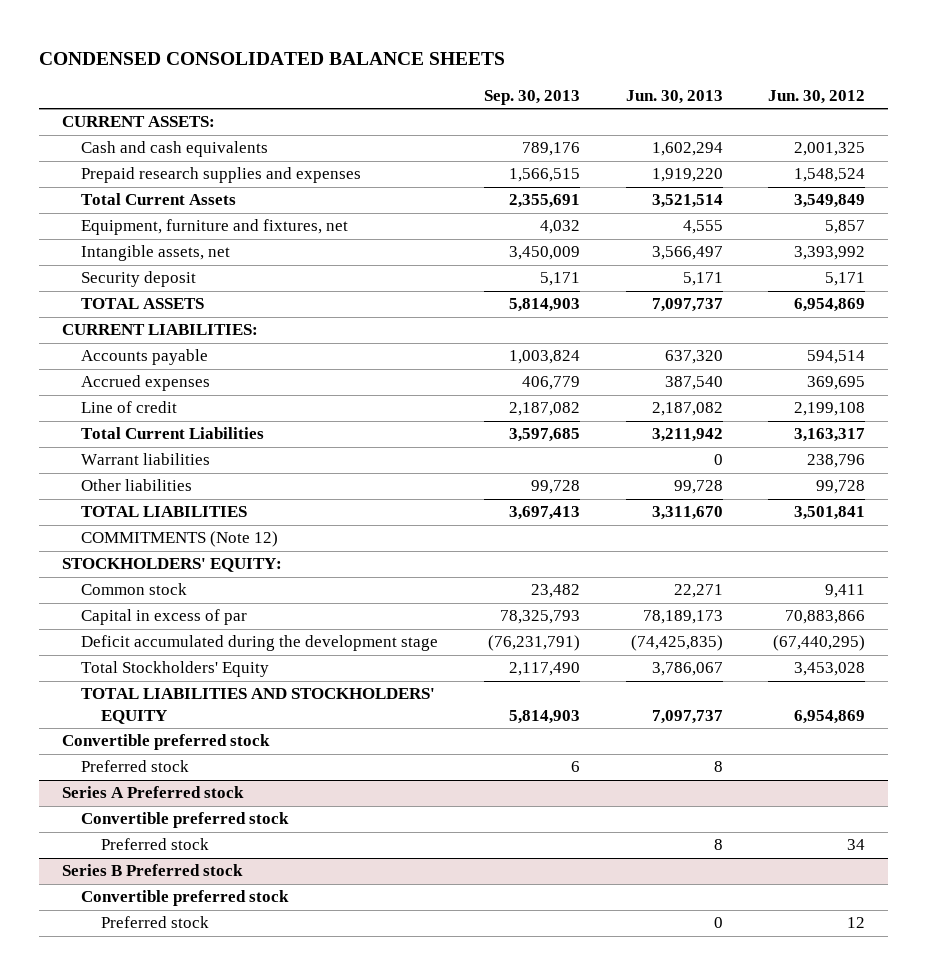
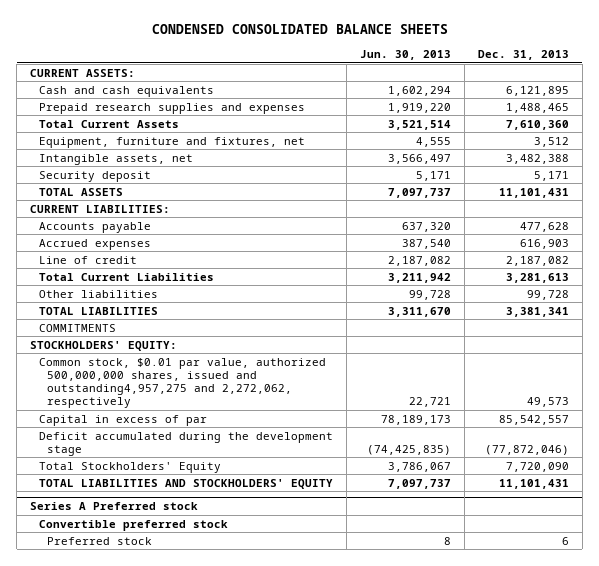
- | Sep. 30, 2013 | Jun. 30, 2013 | Jun. 30, 2012
+ | Jun. 30, 2013 | Dec. 31, 2013
- Warrant liabilities | | 0 | 238,796
- COMMITMENTS (Note 12)
+ COMMITMENTS
- Common stock | 23,482 | 22,271 | 9,411
+ Common stock, $0.01 par value, authorized 500,000,000 shares, issued and outstanding4,957,275 and 2,272,062, respectively | 22,721 | 49,573
- Convertible preferred stock
- Preferred stock | 6 | 8 |
- Series B Preferred stock
- Convertible preferred stock
- Preferred stock | | 0 | 12

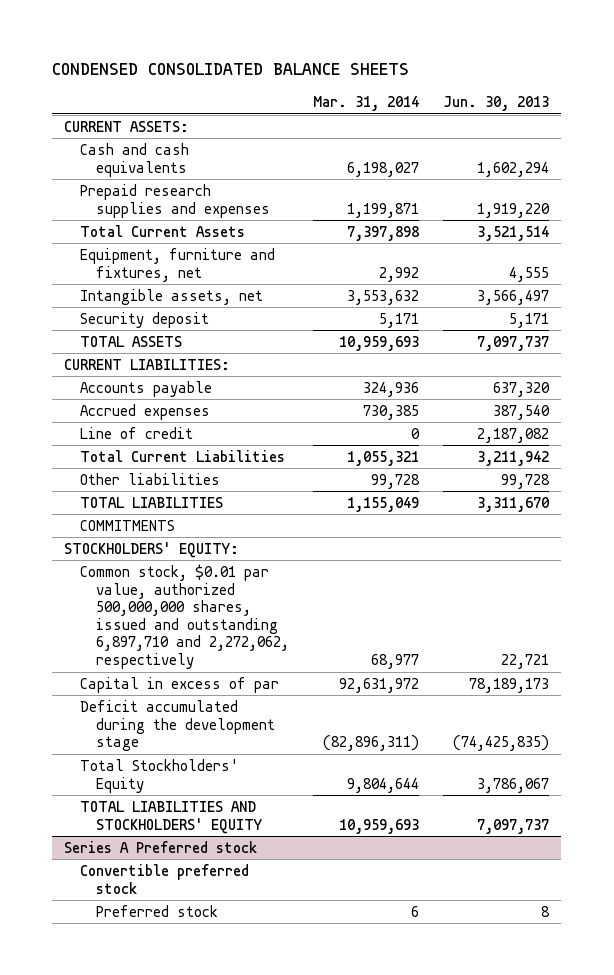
- | Jun. 30, 2013 | Dec. 31, 2013
+ | Mar. 31, 2014 | Jun. 30, 2013
- Common stock, $0.01 par value, authorized 500,000,000 shares, issued and outstanding4,957,275 and 2,272,062, respectively | 22,721 | 49,573
+ Common stock, $0.01 par value, authorized 500,000,000 shares, issued and outstanding 6,897,710 and 2,272,062, respectively | 68,977 | 22,721

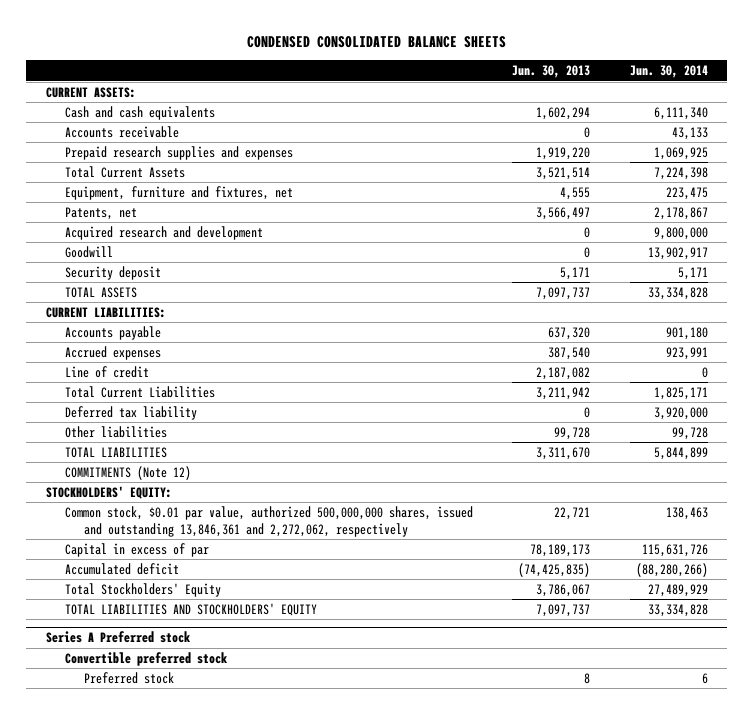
- | Mar. 31, 2014 | Jun. 30, 2013
+ | Jun. 30, 2013 | Jun. 30, 2014
+ Accounts receivable | 0 | 43,133
- Intangible assets, net | 3,553,632 | 3,566,497
+ Patents, net | 3,566,497 | 2,178,867
+ Acquired research and development | 0 | 9,800,000
+ Goodwill | 0 | 13,902,917
+ Deferred tax liability | 0 | 3,920,000
- COMMITMENTS
+ COMMITMENTS (Note 12)
- Common stock, $0.01 par value, authorized 500,000,000 shares, issued and outstanding 6,897,710 and 2,272,062, respectively | 68,977 | 22,721
+ Common stock, $0.01 par value, authorized 500,000,000 shares, issued and outstanding 13,846,361 and 2,272,062, respectively | 22,721 | 138,463
- Deficit accumulated during the development stage | (82,896,311) | (74,425,835)
+ Accumulated deficit | (74,425,835) | (88,280,266)

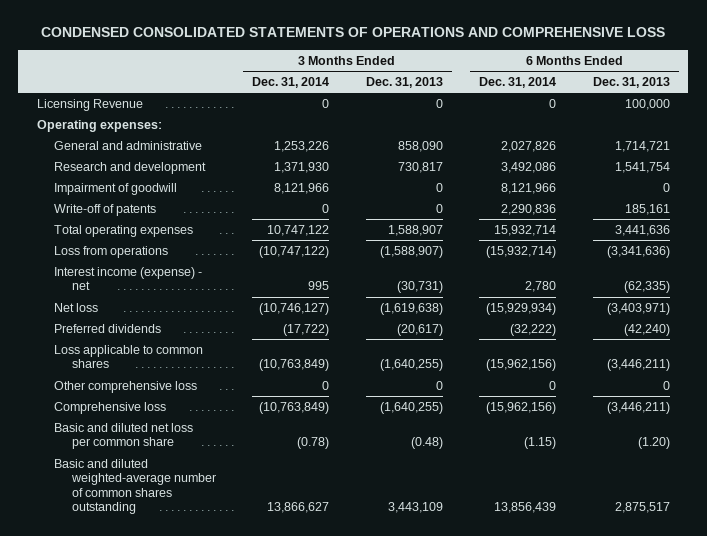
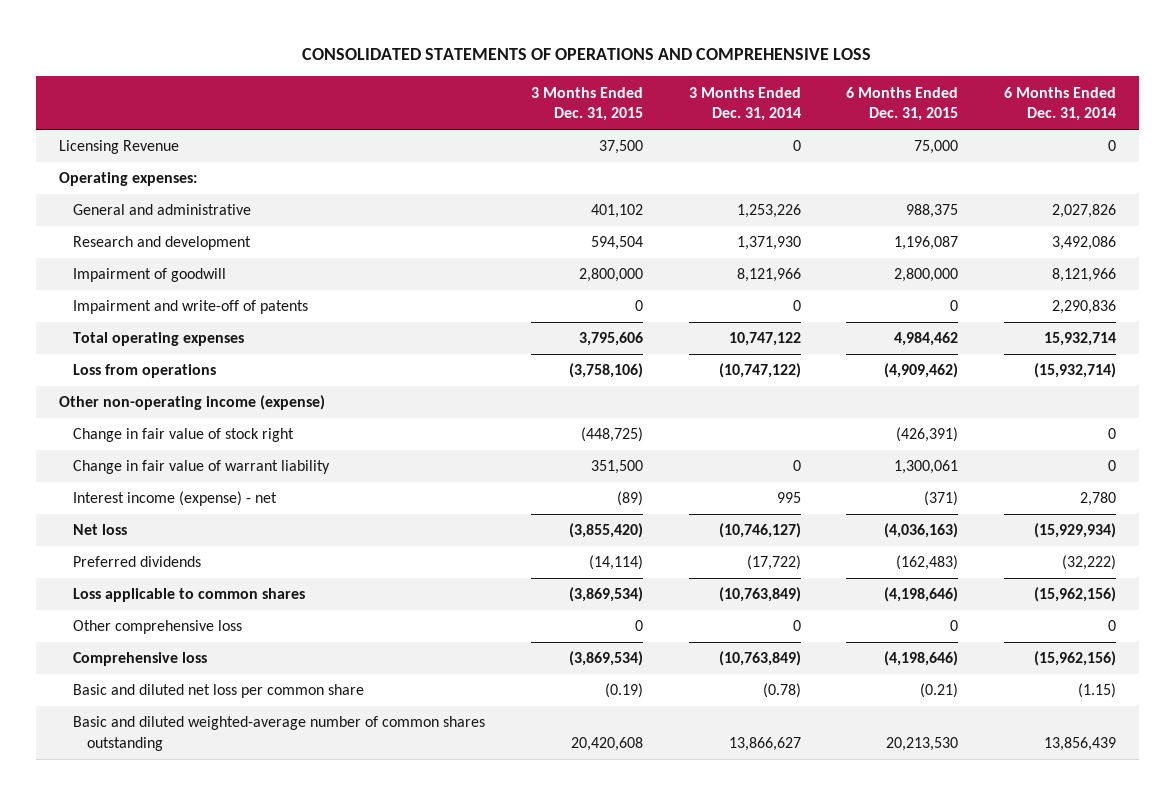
- CONDENSED CONSOLIDATED STATEMENTS OF OPERATIONS AND COMPREHENSIVE LOSS
+ CONSOLIDATED STATEMENTS OF OPERATIONS AND COMPREHENSIVE LOSS
- | 3 Months Ended Dec. 31, 2014 | 3 Months Ended Dec. 31, 2013 | 6 Months Ended Dec. 31, 2014 | 6 Months Ended Dec. 31, 2013
+ | 3 Months Ended Dec. 31, 2015 | 3 Months Ended Dec. 31, 2014 | 6 Months Ended Dec. 31, 2015 | 6 Months Ended Dec. 31, 2014
- Write-off of patents | 0 | 0 | 2,290,836 | 185,161
+ Impairment and write-off of patents | 0 | 0 | 0 | 2,290,836
+ Other non-operating income (expense)
+ Change in fair value of stock right | (448,725) | | (426,391) | 0
+ Change in fair value of warrant liability | 351,500 | 0 | 1,300,061 | 0

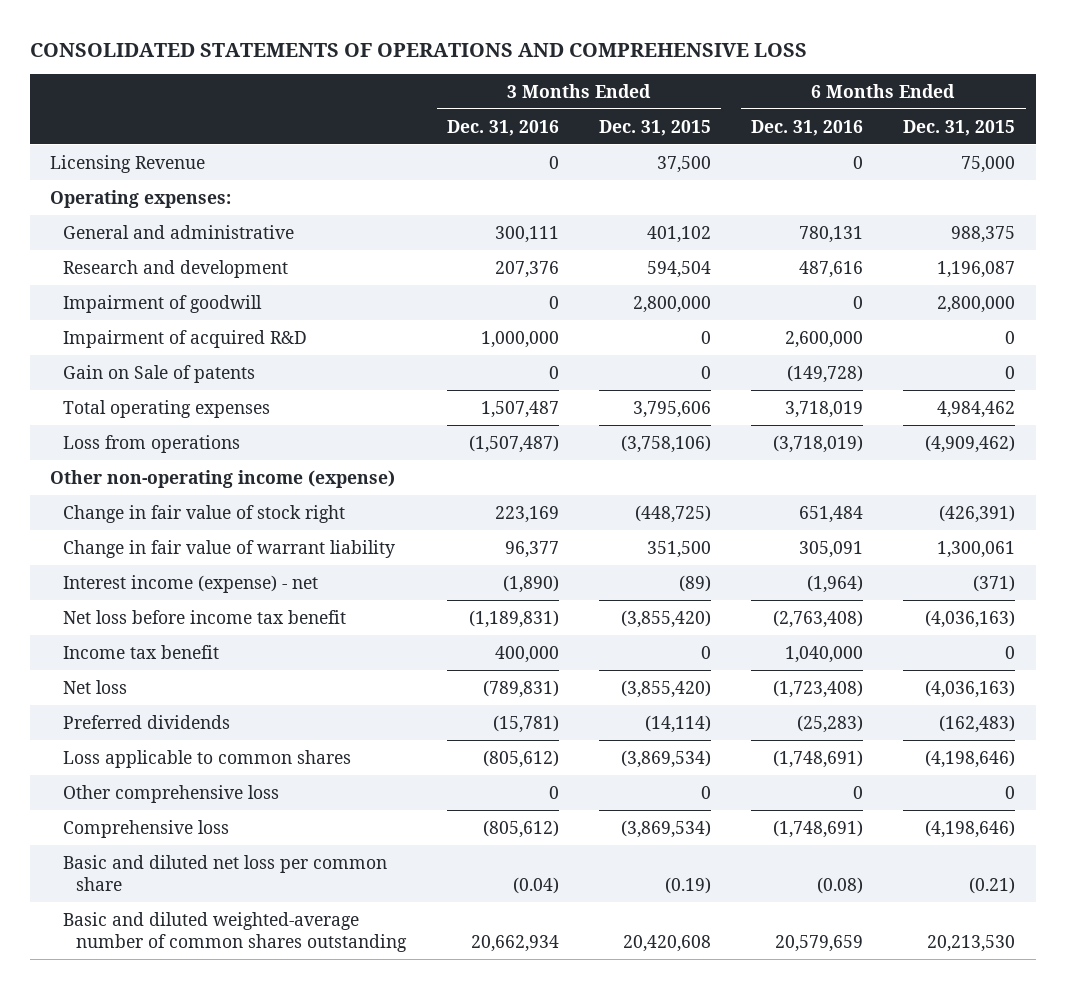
- | 3 Months Ended Dec. 31, 2015 | 3 Months Ended Dec. 31, 2014 | 6 Months Ended Dec. 31, 2015 | 6 Months Ended Dec. 31, 2014
+ | 3 Months Ended Dec. 31, 2016 | 3 Months Ended Dec. 31, 2015 | 6 Months Ended Dec. 31, 2016 | 6 Months Ended Dec. 31, 2015
- Impairment and write-off of patents | 0 | 0 | 0 | 2,290,836
+ Impairment of acquired R&D | 1,000,000 | 0 | 2,600,000 | 0
+ Gain on Sale of patents | 0 | 0 | (149,728) | 0
+ Net loss before income tax benefit | (1,189,831) | (3,855,420) | (2,763,408) | (4,036,163)
+ Income tax benefit | 400,000 | 0 | 1,040,000 | 0

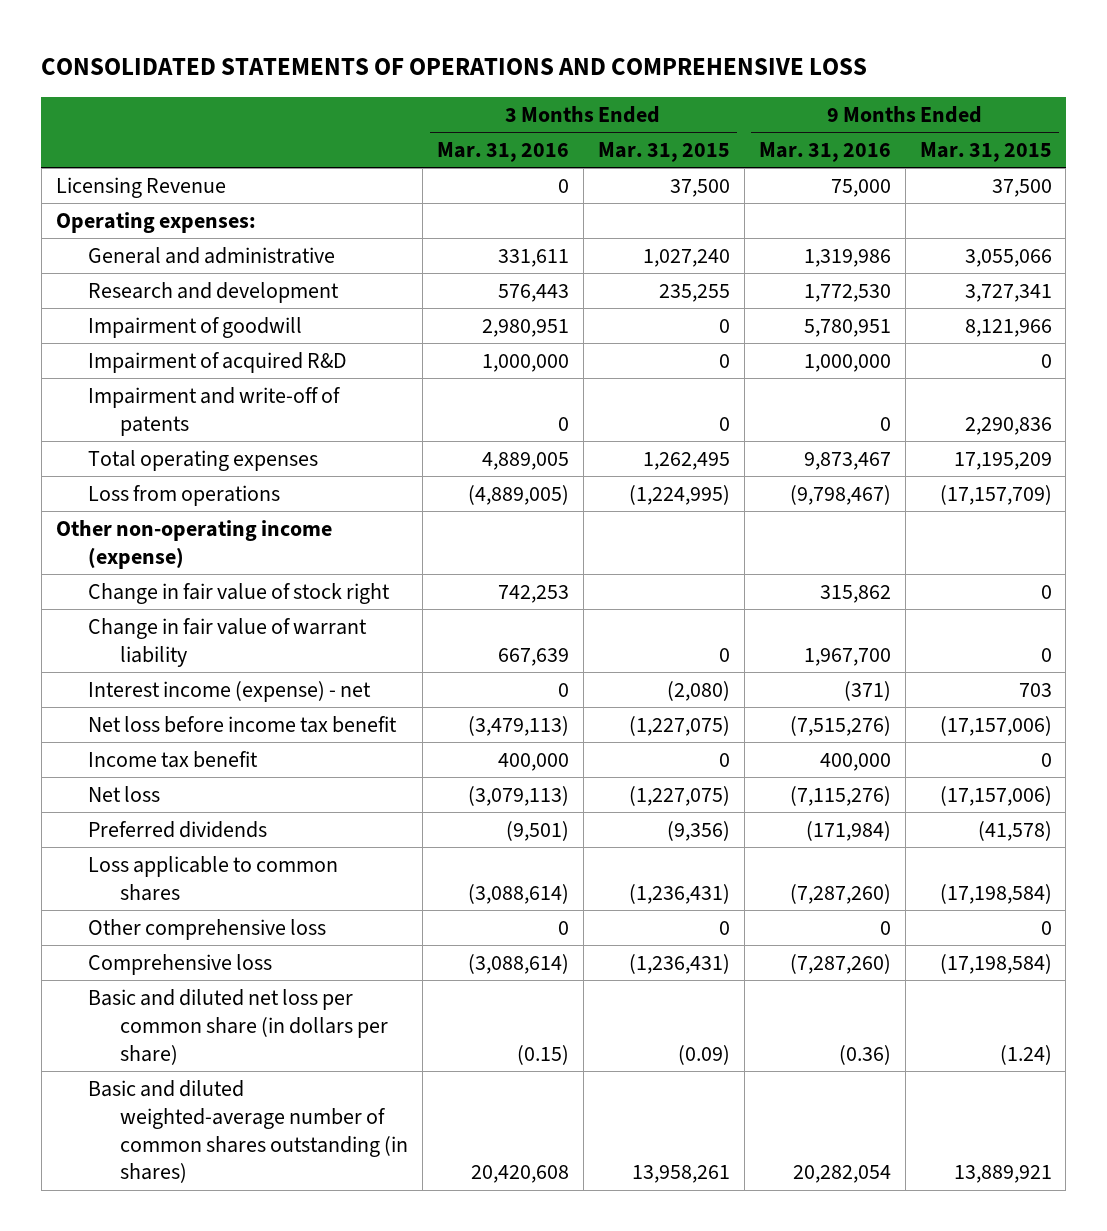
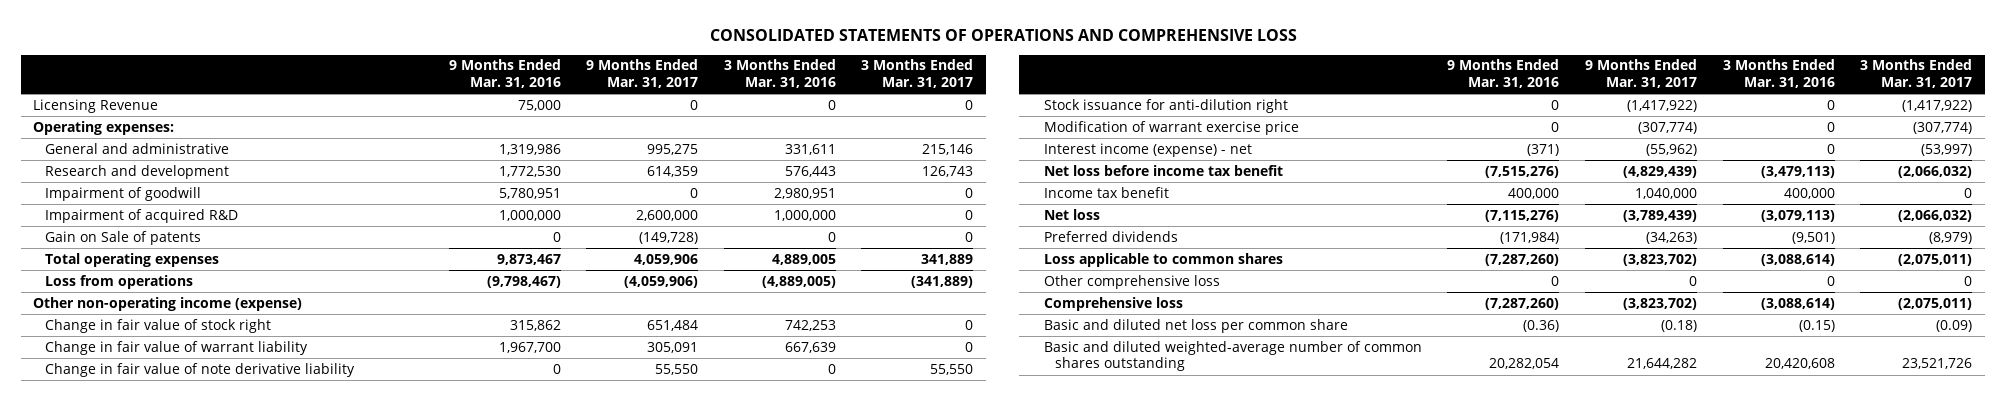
- | 3 Months Ended Mar. 31, 2016 | 3 Months Ended Mar. 31, 2015 | 9 Months Ended Mar. 31, 2016 | 9 Months Ended Mar. 31, 2015
+ | 9 Months Ended Mar. 31, 2016 | 9 Months Ended Mar. 31, 2017 | 3 Months Ended Mar. 31, 2016 | 3 Months Ended Mar. 31, 2017
- Impairment and write-off of patents | 0 | 0 | 0 | 2,290,836
+ Gain on Sale of patents | 0 | (149,728) | 0 | 0
+ Change in fair value of note derivative liability | 0 | 55,550 | 0 | 55,550
+ Stock issuance for anti-dilution right | 0 | (1,417,922) | 0 | (1,417,922)
+ Modification of warrant exercise price | 0 | (307,774) | 0 | (307,774)
- Basic and diluted net loss per common share (in dollars per share) | (0.15) | (0.09) | (0.36) | (1.24)
- Basic and diluted weighted-average number of common shares outstanding (in shares) | 20,420,608 | 13,958,261 | 20,282,054 | 13,889,921
+ Basic and diluted net loss per common share | (0.36) | (0.18) | (0.15) | (0.09)
+ Basic and diluted weighted-average number of common shares outstanding | 20,282,054 | 21,644,282 | 20,420,608 | 23,521,726

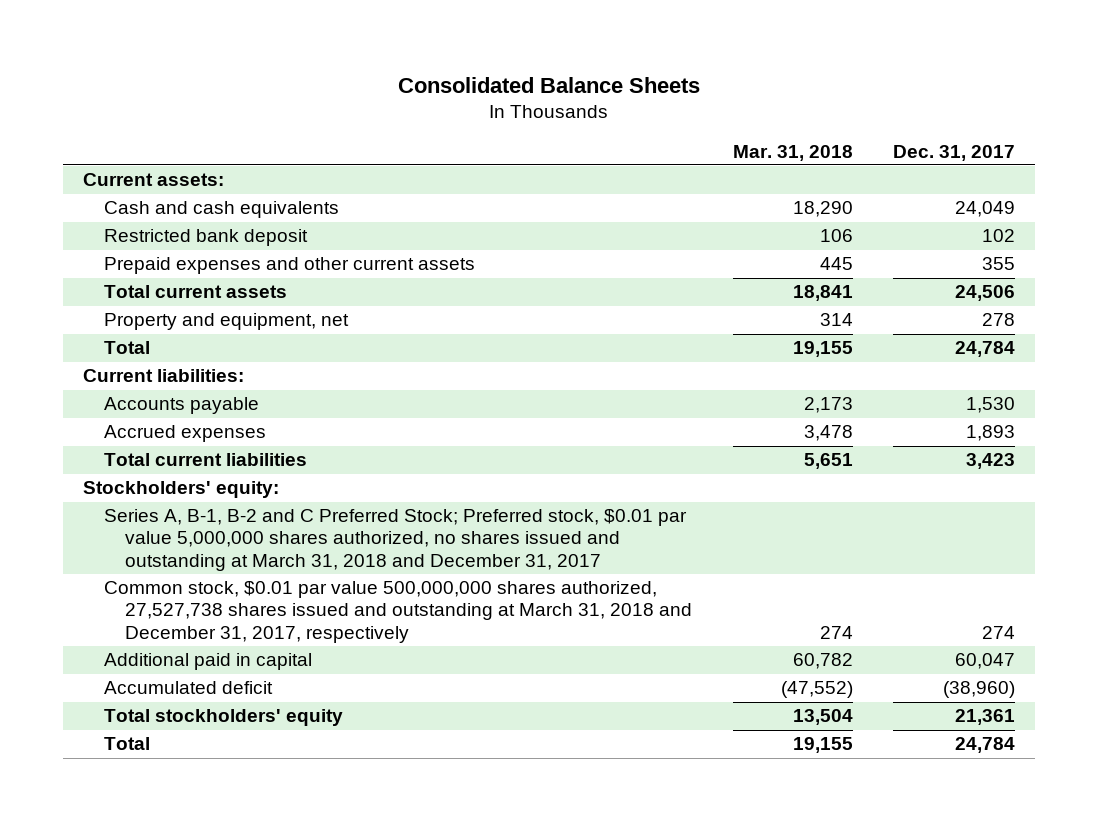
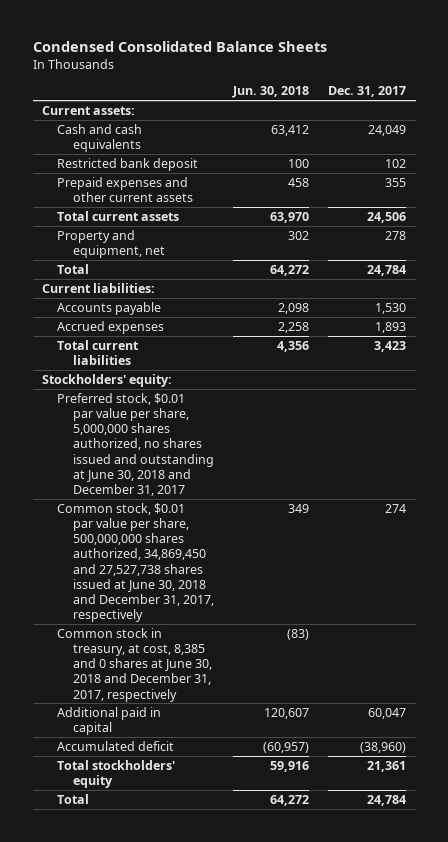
- Consolidated Balance Sheets
+ Condensed Consolidated Balance Sheets
- | Mar. 31, 2018 | Dec. 31, 2017
+ | Jun. 30, 2018 | Dec. 31, 2017
- Series A, B-1, B-2 and C Preferred Stock; Preferred stock, $0.01 par value 5,000,000 shares authorized, no shares issued and outstanding at March 31, 2018 and December 31, 2017
- Common stock, $0.01 par value 500,000,000 shares authorized, 27,527,738 shares issued and outstanding at March 31, 2018 and December 31, 2017, respectively | 274 | 274
+ Preferred stock, $0.01 par value per share, 5,000,000 shares authorized, no shares issued and outstanding at June 30, 2018 and December 31, 2017
+ Common stock, $0.01 par value per share, 500,000,000 shares authorized, 34,869,450 and 27,527,738 shares issued at June 30, 2018 and December 31, 2017, respectively | 349 | 274
+ Common stock in treasury, at cost, 8,385 and 0 shares at June 30, 2018 and December 31, 2017, respectively | (83) |

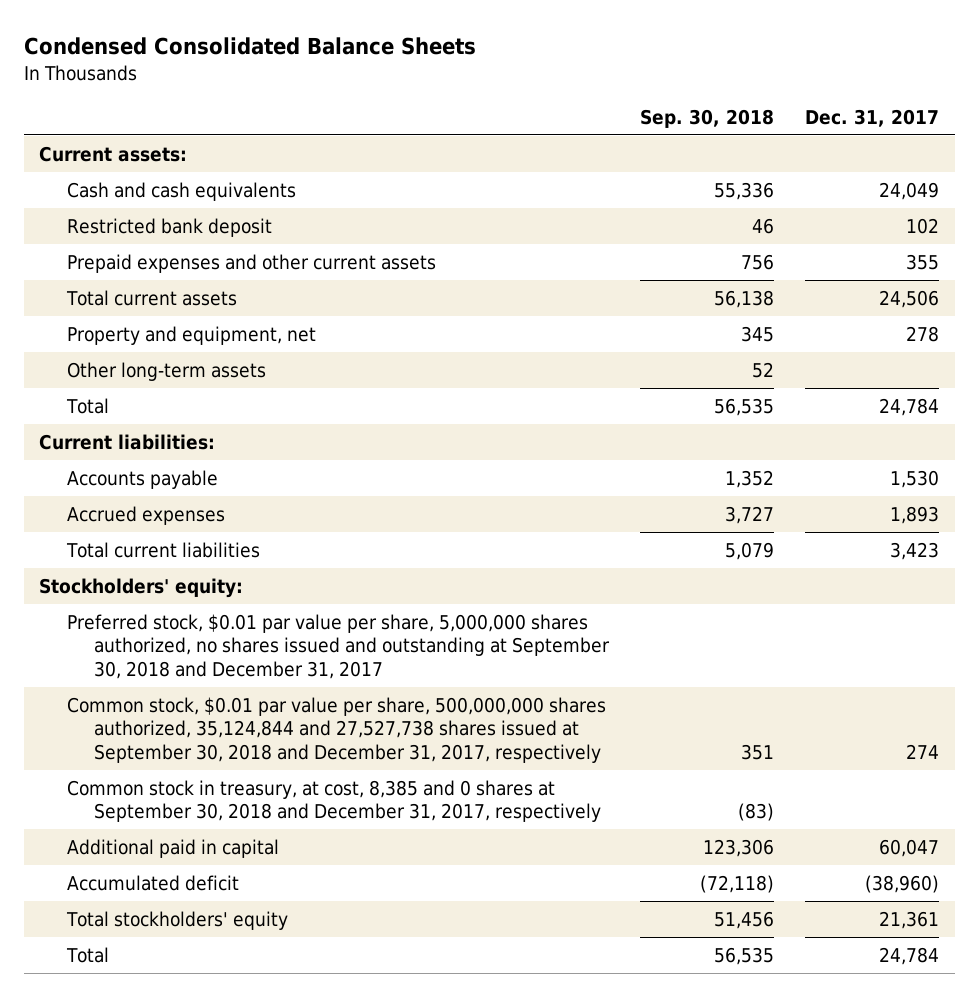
- | Jun. 30, 2018 | Dec. 31, 2017
+ | Sep. 30, 2018 | Dec. 31, 2017
+ Other long-term assets | 52 |
- Preferred stock, $0.01 par value per share, 5,000,000 shares authorized, no shares issued and outstanding at June 30, 2018 and December 31, 2017
- Common stock, $0.01 par value per share, 500,000,000 shares authorized, 34,869,450 and 27,527,738 shares issued at June 30, 2018 and December 31, 2017, respectively | 349 | 274
- Common stock in treasury, at cost, 8,385 and 0 shares at June 30, 2018 and December 31, 2017, respectively | (83) |
+ Preferred stock, $0.01 par value per share, 5,000,000 shares authorized, no shares issued and outstanding at September 30, 2018 and December 31, 2017
+ Common stock, $0.01 par value per share, 500,000,000 shares authorized, 35,124,844 and 27,527,738 shares issued at September 30, 2018 and December 31, 2017, respectively | 351 | 274
+ Common stock in treasury, at cost, 8,385 and 0 shares at September 30, 2018 and December 31, 2017, respectively | (83) |

